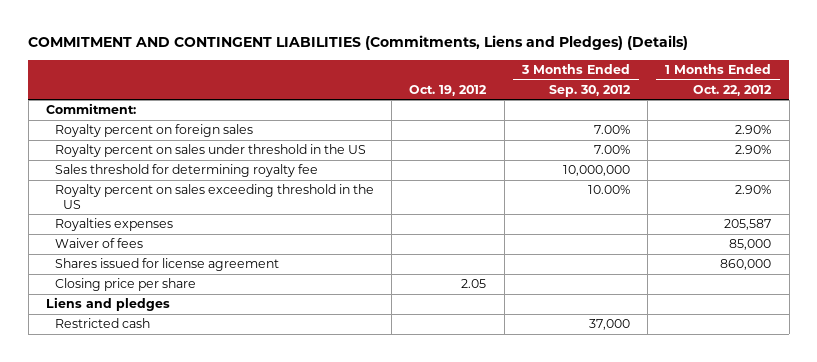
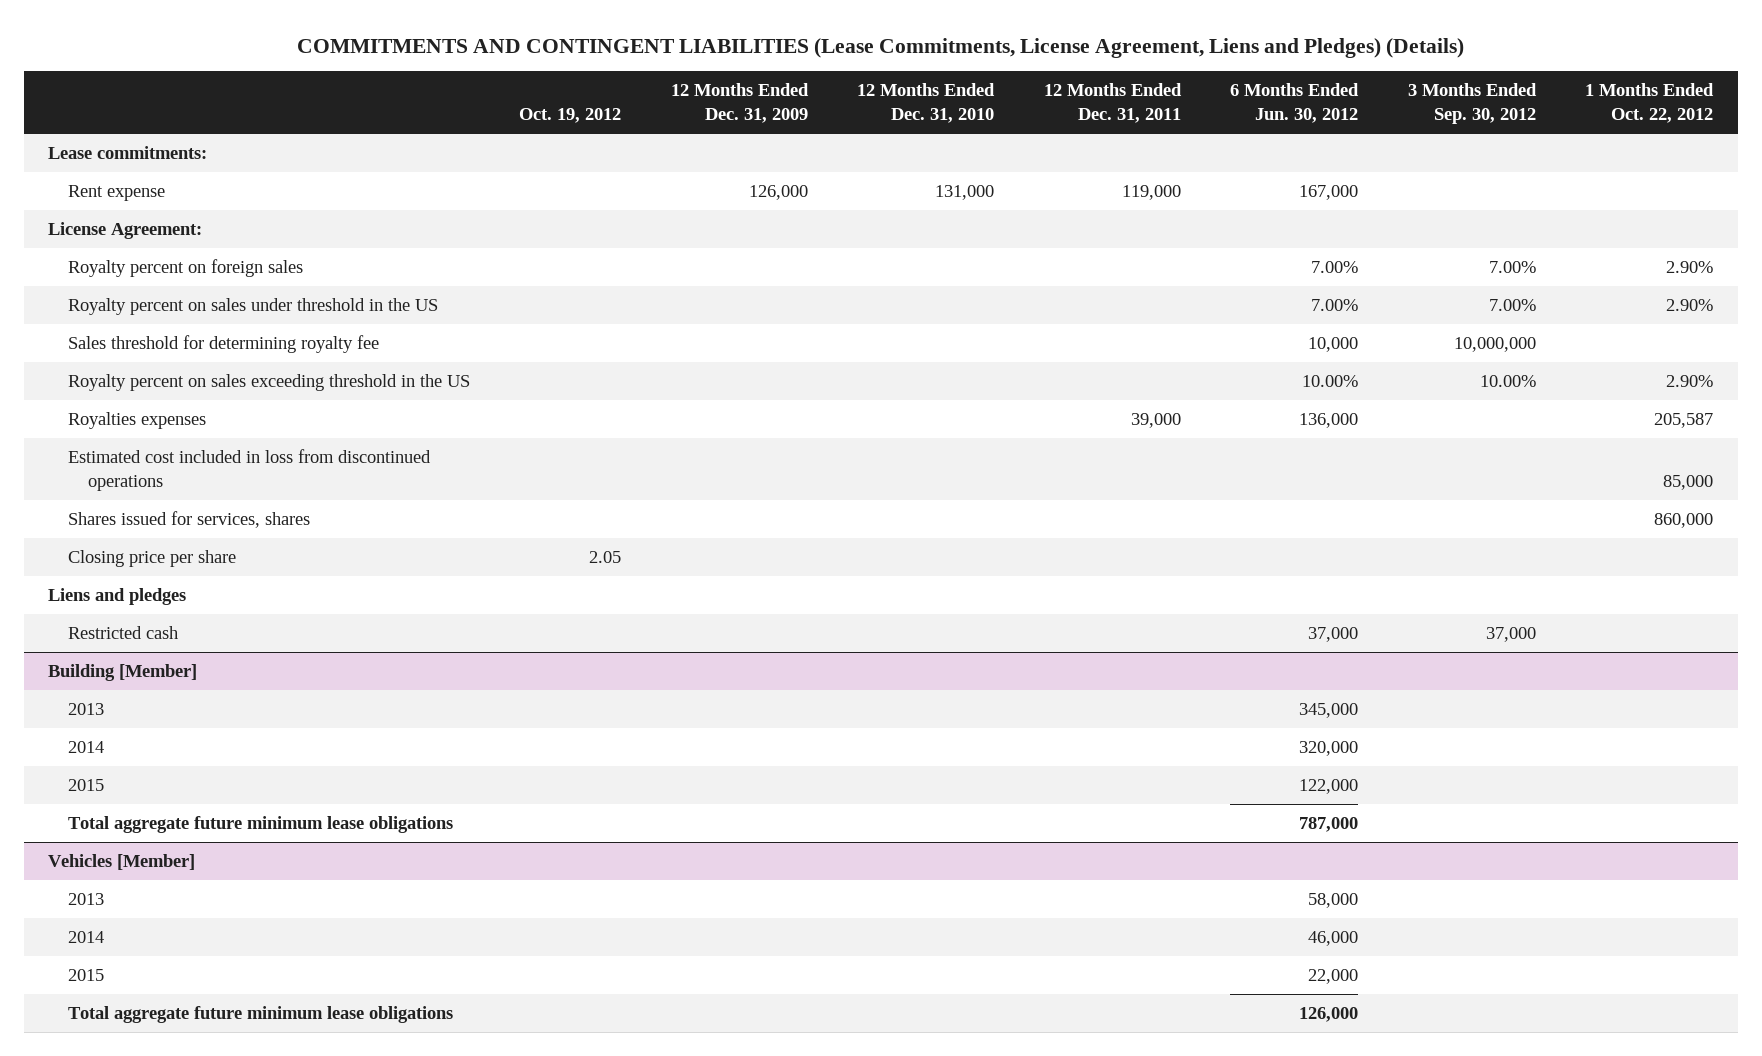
- COMMITMENT AND CONTINGENT LIABILITIES (Commitments, Liens and Pledges) (Details)
+ COMMITMENTS AND CONTINGENT LIABILITIES (Lease Commitments, License Agreement, Liens and Pledges) (Details)
- | Oct. 19, 2012 | 3 Months Ended Sep. 30, 2012 | 1 Months Ended Oct. 22, 2012
+ | Oct. 19, 2012 | 12 Months Ended Dec. 31, 2009 | 12 Months Ended Dec. 31, 2010 | 12 Months Ended Dec. 31, 2011 | 6 Months Ended Jun. 30, 2012 | 3 Months Ended Sep. 30, 2012 | 1 Months Ended Oct. 22, 2012
- Commitment:
+ Lease commitments:
+ Rent expense | | 126,000 | 131,000 | 119,000 | 167,000 | |
+ License Agreement:
- Waiver of fees | | | 85,000
- Shares issued for license agreement | | | 860,000
+ Estimated cost included in loss from discontinued operations | | | | | | | 85,000
+ Shares issued for services, shares | | | | | | | 860,000
+ Building [Member]
+ 2013 | | | | | 345,000 | |
+ 2014 | | | | | 320,000 | |
+ 2015 | | | | | 122,000 | |
+ Total aggregate future minimum lease obligations | | | | | 787,000 | |
+ Vehicles [Member]
+ 2013 | | | | | 58,000 | |
+ 2014 | | | | | 46,000 | |
+ 2015 | | | | | 22,000 | |
+ Total aggregate future minimum lease obligations | | | | | 126,000 | |

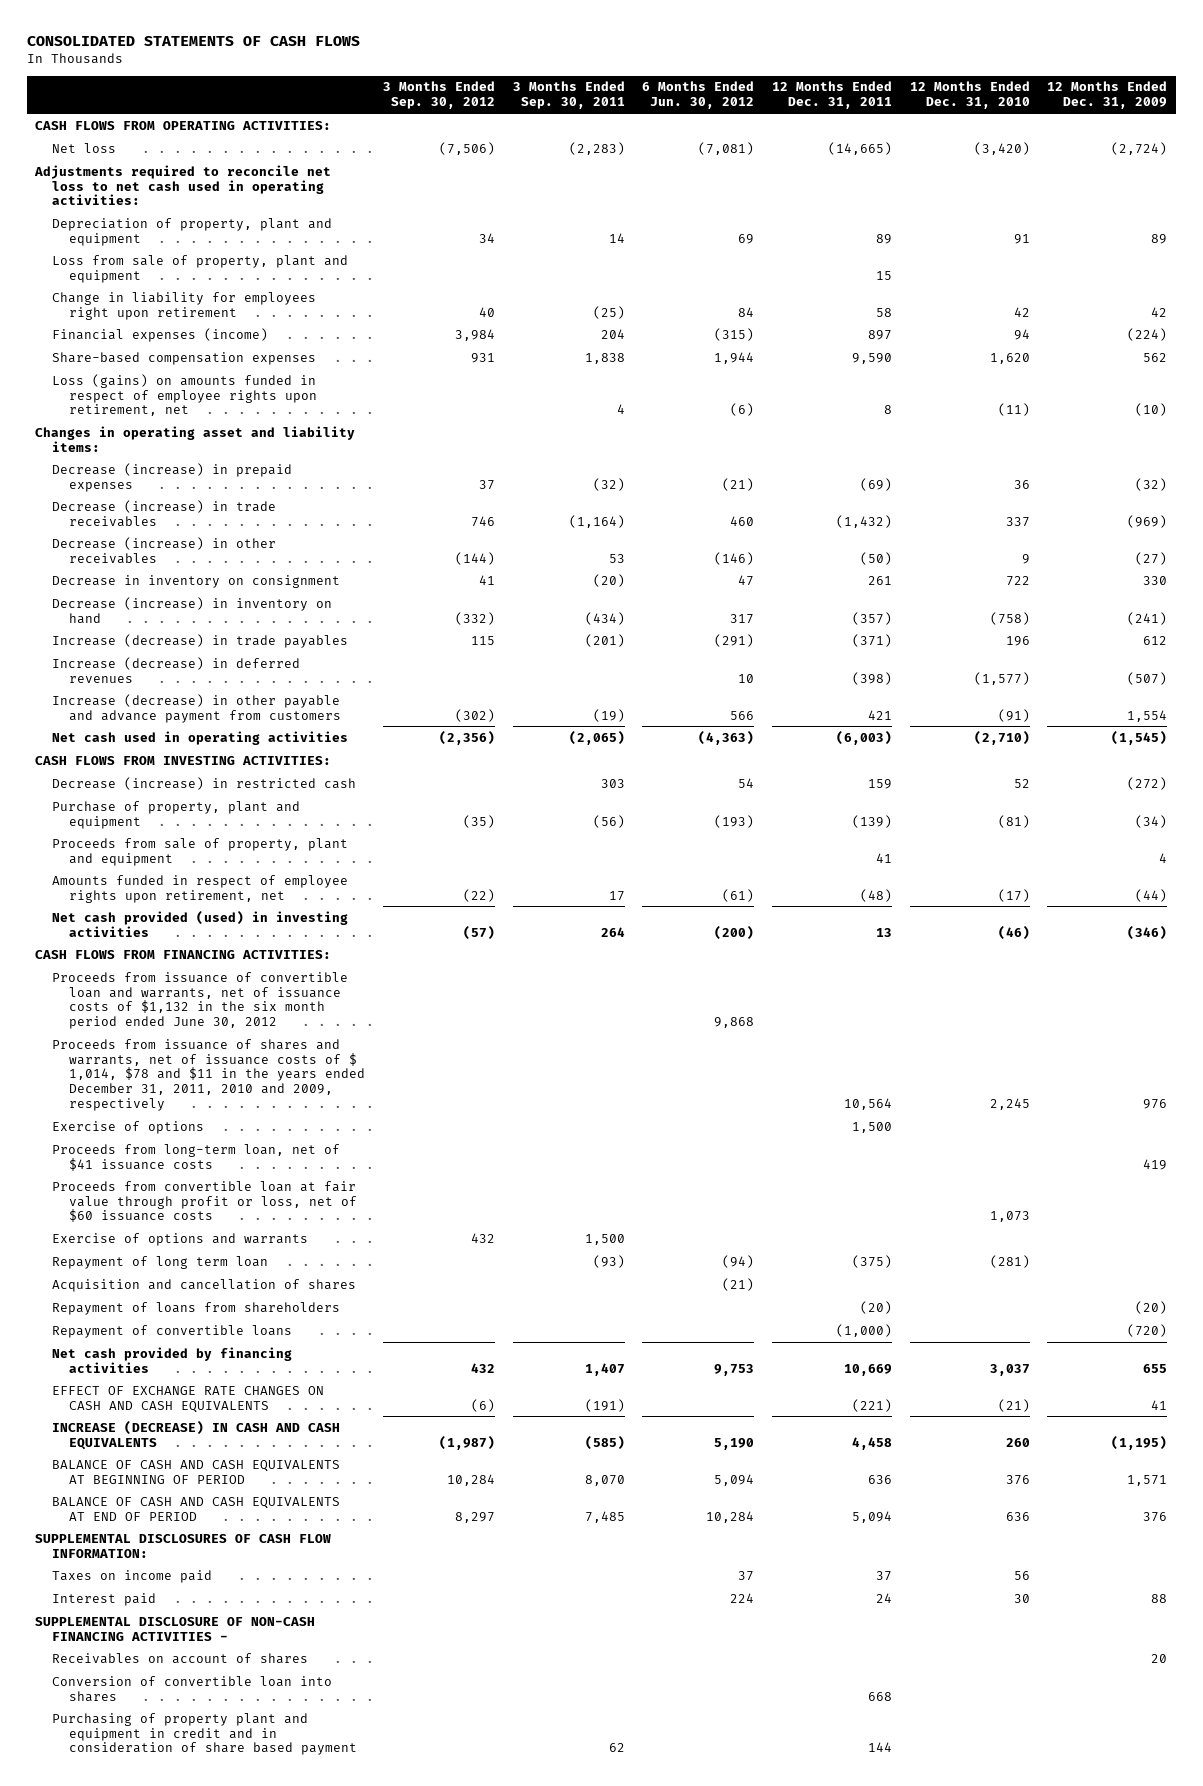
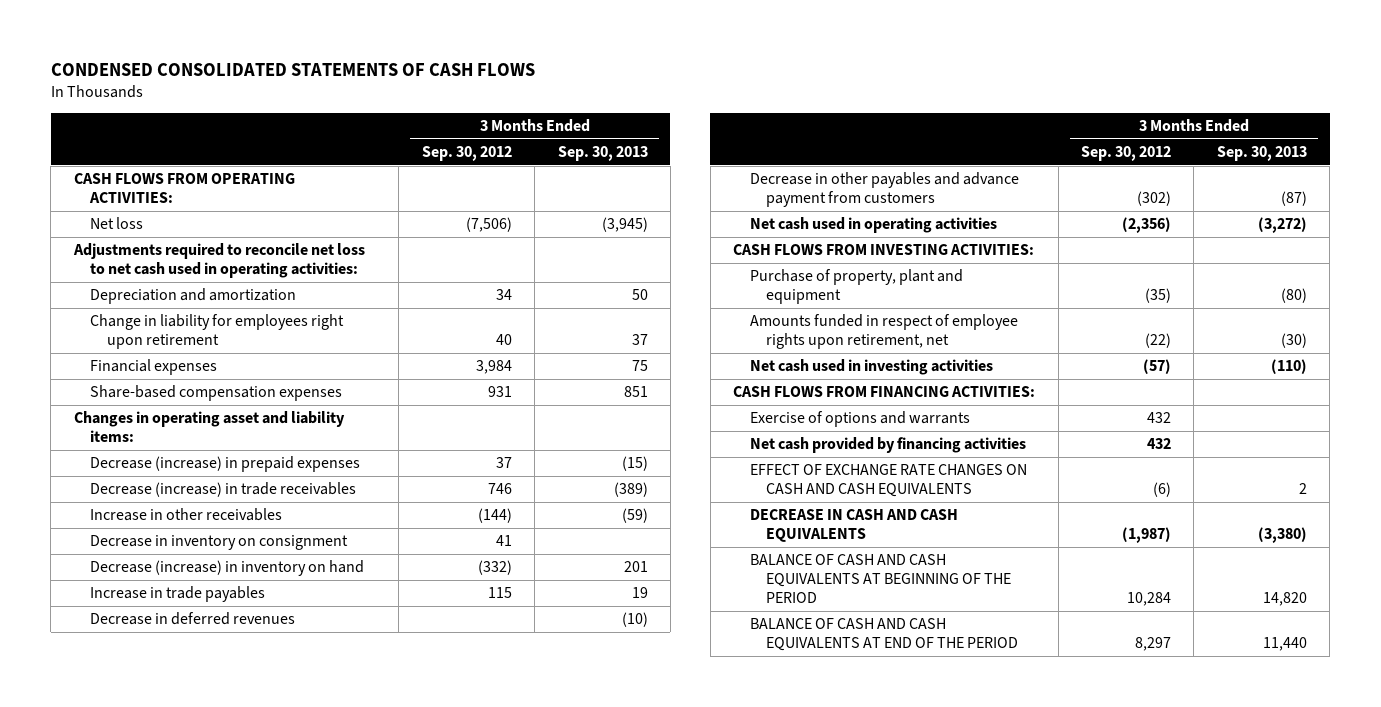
- CONSOLIDATED STATEMENTS OF CASH FLOWS
+ CONDENSED CONSOLIDATED STATEMENTS OF CASH FLOWS
- | 3 Months Ended Sep. 30, 2012 | 3 Months Ended Sep. 30, 2011 | 6 Months Ended Jun. 30, 2012 | 12 Months Ended Dec. 31, 2011 | 12 Months Ended Dec. 31, 2010 | 12 Months Ended Dec. 31, 2009
+ | 3 Months Ended Sep. 30, 2012 | 3 Months Ended Sep. 30, 2013
- Depreciation of property, plant and equipment | 34 | 14 | 69 | 89 | 91 | 89
- Loss from sale of property, plant and equipment | | | | 15 | |
+ Depreciation and amortization | 34 | 50
- Financial expenses (income) | 3,984 | 204 | (315) | 897 | 94 | (224)
+ Financial expenses | 3,984 | 75
- Loss (gains) on amounts funded in respect of employee rights upon retirement, net | | 4 | (6) | 8 | (11) | (10)
- Decrease (increase) in other receivables | (144) | 53 | (146) | (50) | 9 | (27)
+ Increase in other receivables | (144) | (59)
- Increase (decrease) in trade payables | 115 | (201) | (291) | (371) | 196 | 612
- Increase (decrease) in deferred revenues | | | 10 | (398) | (1,577) | (507)
- Increase (decrease) in other payable and advance payment from customers | (302) | (19) | 566 | 421 | (91) | 1,554
+ Increase in trade payables | 115 | 19
+ Decrease in deferred revenues | | (10)
+ Decrease in other payables and advance payment from customers | (302) | (87)
- Decrease (increase) in restricted cash | | 303 | 54 | 159 | 52 | (272)
- Proceeds from sale of property, plant and equipment | | | | 41 | | 4
- Net cash provided (used) in investing activities | (57) | 264 | (200) | 13 | (46) | (346)
+ Net cash used in investing activities | (57) | (110)
- Proceeds from issuance of convertible loan and warrants, net of issuance costs of $1,132 in the six month period ended June 30, 2012 | | | 9,868 | | |
- Proceeds from issuance of shares and warrants, net of issuance costs of $ 1,014, $78 and $11 in the years ended December 31, 2011, 2010 and 2009, respectively | | | | 10,564 | 2,245 | 976
- Exercise of options | | | | 1,500 | |
- Proceeds from long-term loan, net of $41 issuance costs | | | | | | 419
- Proceeds from convertible loan at fair value through profit or loss, net of $60 issuance costs | | | | | 1,073 |
- Repayment of long term loan | | (93) | (94) | (375) | (281) |
- Acquisition and cancellation of shares | | | (21) | | |
- Repayment of loans from shareholders | | | | (20) | | (20)
- Repayment of convertible loans | | | | (1,000) | | (720)
- INCREASE (DECREASE) IN CASH AND CASH EQUIVALENTS | (1,987) | (585) | 5,190 | 4,458 | 260 | (1,195)
- BALANCE OF CASH AND CASH EQUIVALENTS AT BEGINNING OF PERIOD | 10,284 | 8,070 | 5,094 | 636 | 376 | 1,571
- BALANCE OF CASH AND CASH EQUIVALENTS AT END OF PERIOD | 8,297 | 7,485 | 10,284 | 5,094 | 636 | 376
- SUPPLEMENTAL DISCLOSURES OF CASH FLOW INFORMATION:
- Taxes on income paid | | | 37 | 37 | 56 |
- Interest paid | | | 224 | 24 | 30 | 88
- SUPPLEMENTAL DISCLOSURE OF NON-CASH FINANCING ACTIVITIES -
- Receivables on account of shares | | | | | | 20
- Conversion of convertible loan into shares | | | | 668 | |
- Purchasing of property plant and equipment in credit and in consideration of share based payment | | 62 | | 144 | |
+ DECREASE IN CASH AND CASH EQUIVALENTS | (1,987) | (3,380)
+ BALANCE OF CASH AND CASH EQUIVALENTS AT BEGINNING OF THE PERIOD | 10,284 | 14,820
+ BALANCE OF CASH AND CASH EQUIVALENTS AT END OF THE PERIOD | 8,297 | 11,440

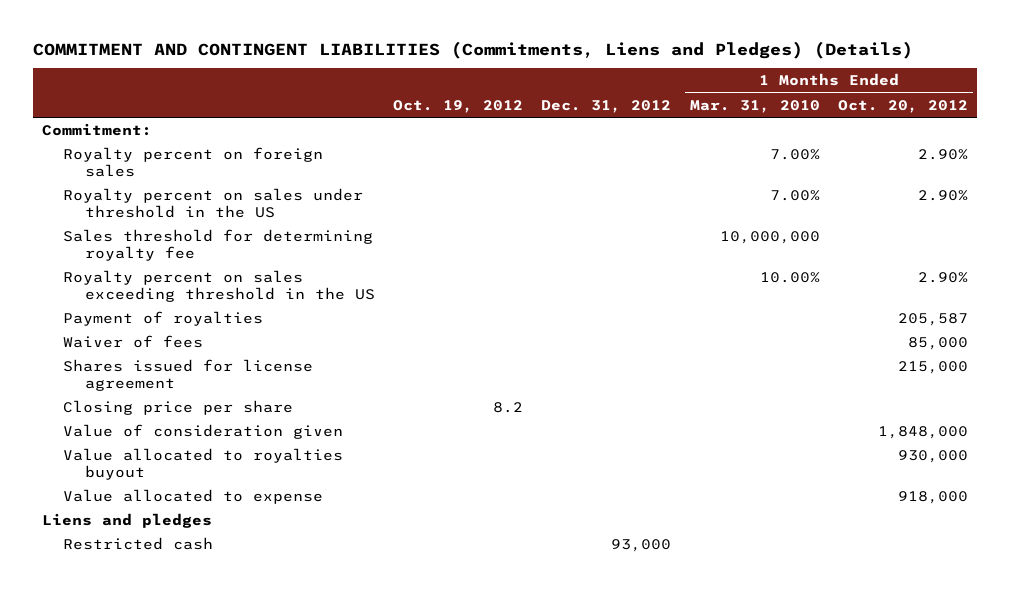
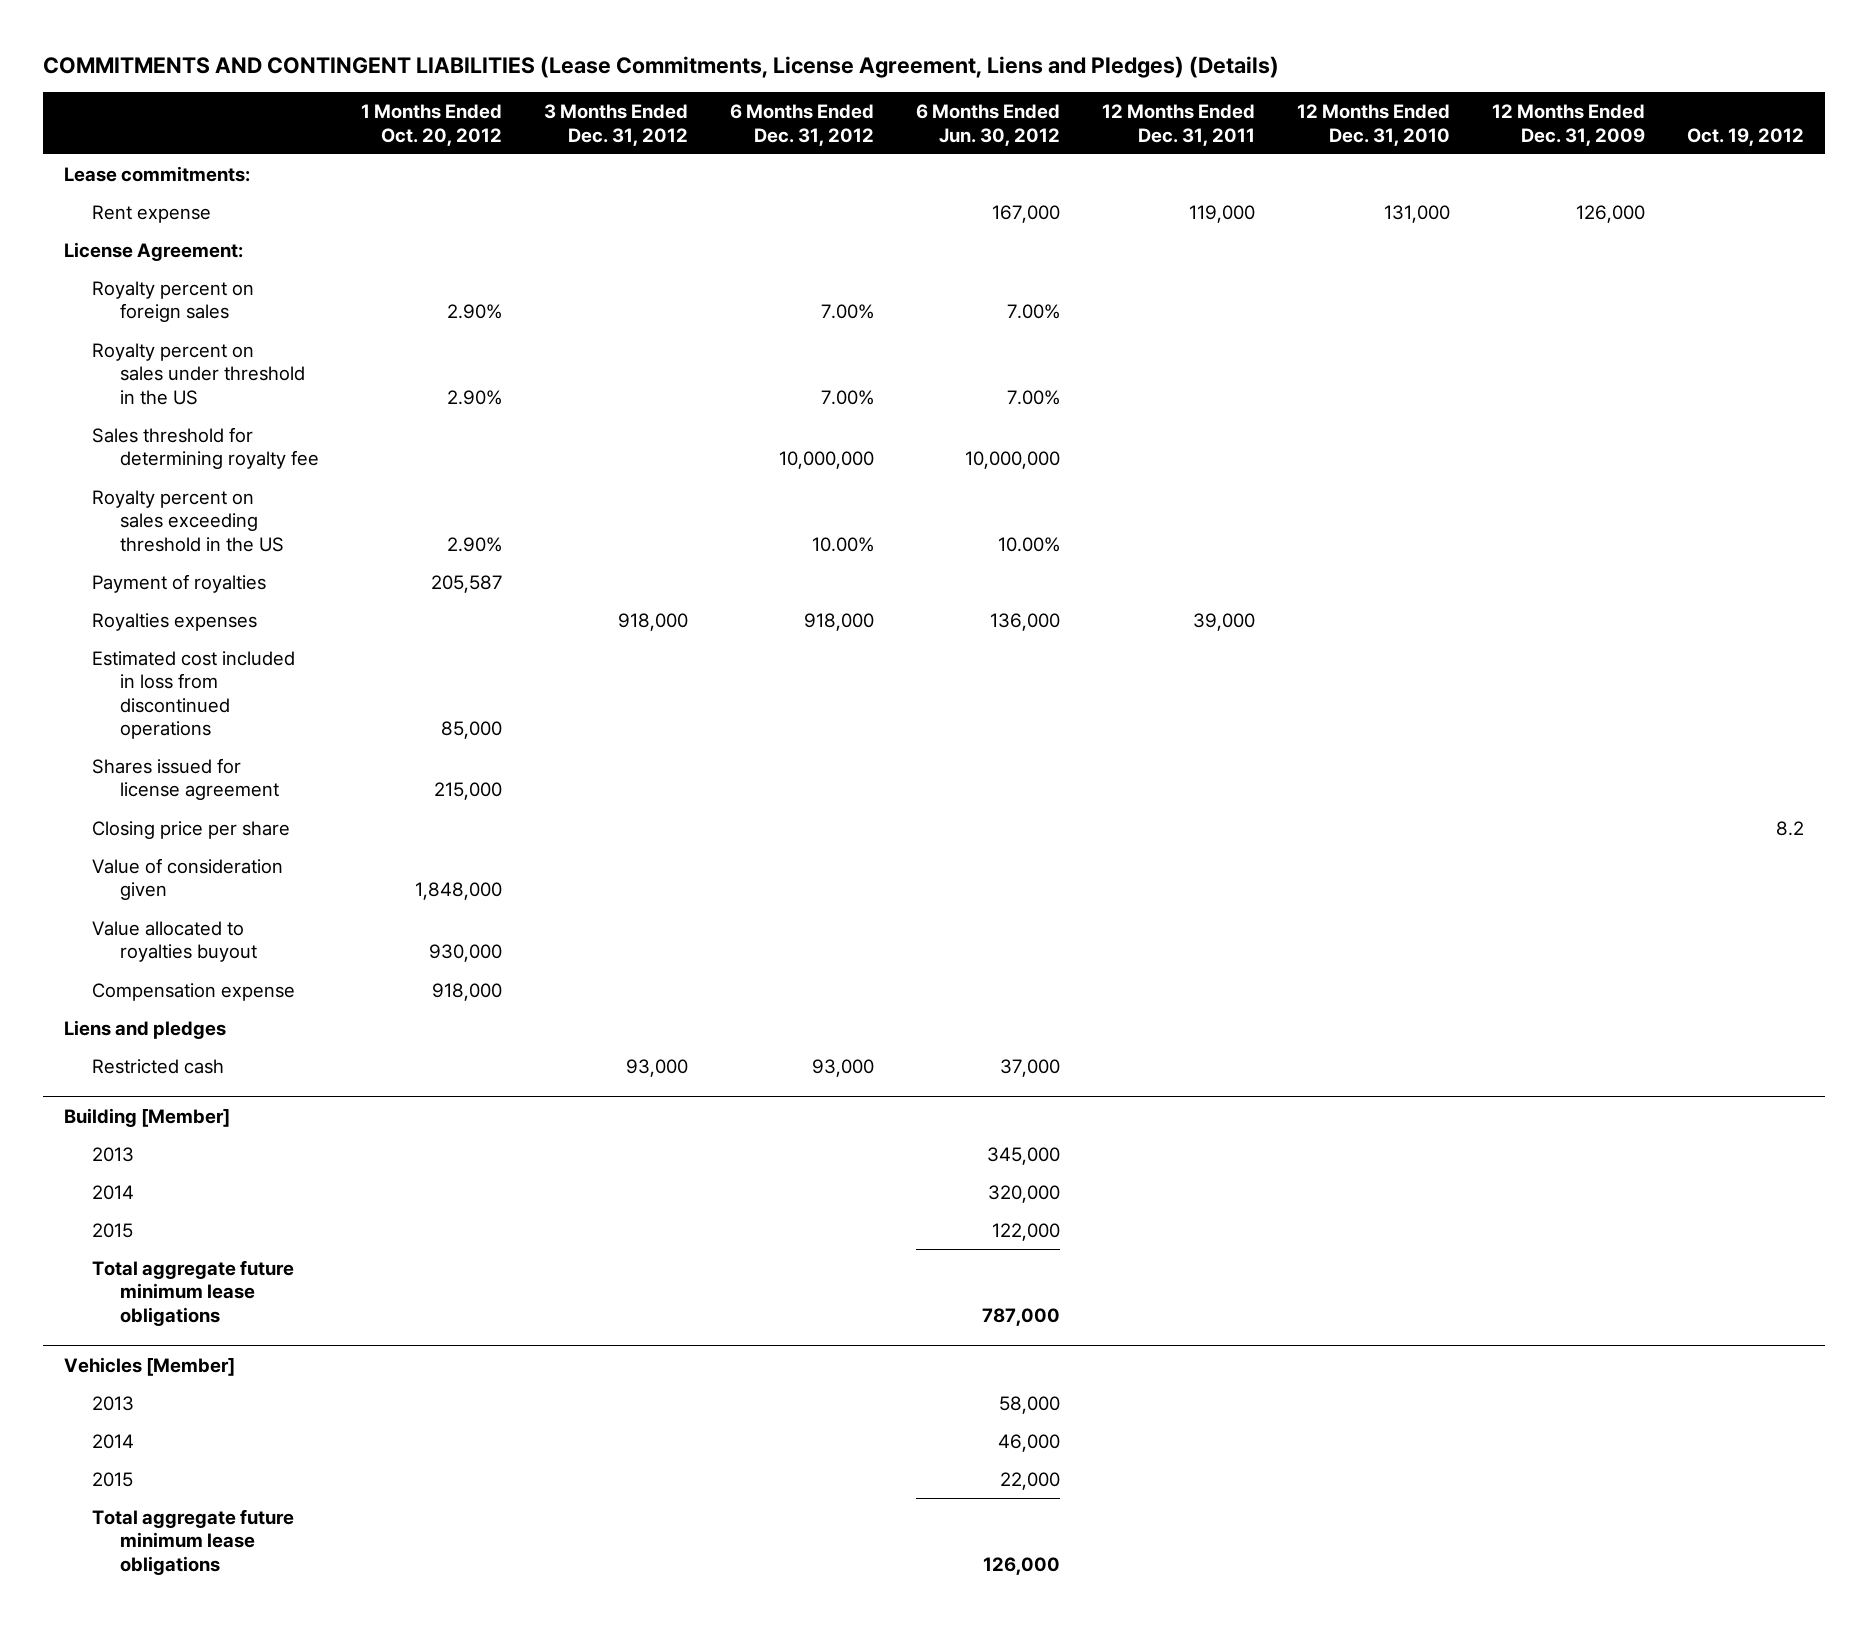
- COMMITMENT AND CONTINGENT LIABILITIES (Commitments, Liens and Pledges) (Details)
+ COMMITMENTS AND CONTINGENT LIABILITIES (Lease Commitments, License Agreement, Liens and Pledges) (Details)
- | Oct. 19, 2012 | Dec. 31, 2012 | 1 Months Ended Mar. 31, 2010 | 1 Months Ended Oct. 20, 2012
+ | 1 Months Ended Oct. 20, 2012 | 3 Months Ended Dec. 31, 2012 | 6 Months Ended Dec. 31, 2012 | 6 Months Ended Jun. 30, 2012 | 12 Months Ended Dec. 31, 2011 | 12 Months Ended Dec. 31, 2010 | 12 Months Ended Dec. 31, 2009 | Oct. 19, 2012
- Commitment:
+ Lease commitments:
+ Rent expense | | | | 167,000 | 119,000 | 131,000 | 126,000 |
+ License Agreement:
- Waiver of fees | | | | 85,000
+ Royalties expenses | | 918,000 | 918,000 | 136,000 | 39,000 | | |
+ Estimated cost included in loss from discontinued operations | 85,000 | | | | | | |
- Value allocated to expense | | | | 918,000
+ Compensation expense | 918,000 | | | | | | |
+ Building [Member]
+ 2013 | | | | 345,000 | | | |
+ 2014 | | | | 320,000 | | | |
+ 2015 | | | | 122,000 | | | |
+ Total aggregate future minimum lease obligations | | | | 787,000 | | | |
+ Vehicles [Member]
+ 2013 | | | | 58,000 | | | |
+ 2014 | | | | 46,000 | | | |
+ 2015 | | | | 22,000 | | | |
+ Total aggregate future minimum lease obligations | | | | 126,000 | | | |

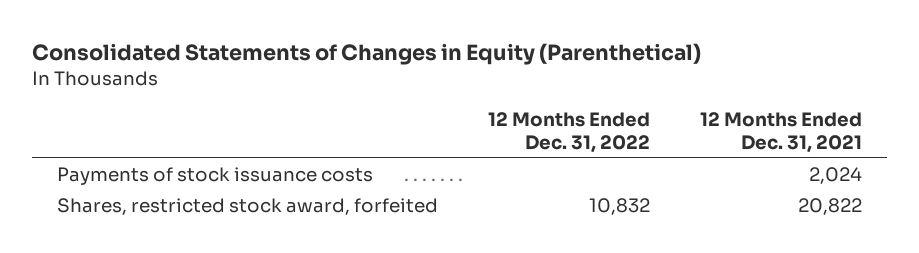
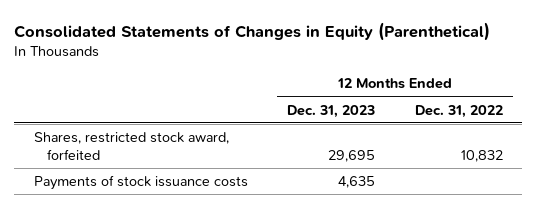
- | 12 Months Ended Dec. 31, 2022 | 12 Months Ended Dec. 31, 2021
+ | 12 Months Ended Dec. 31, 2023 | 12 Months Ended Dec. 31, 2022
moved down: Payments of stock issuance costs | 4,635 |

